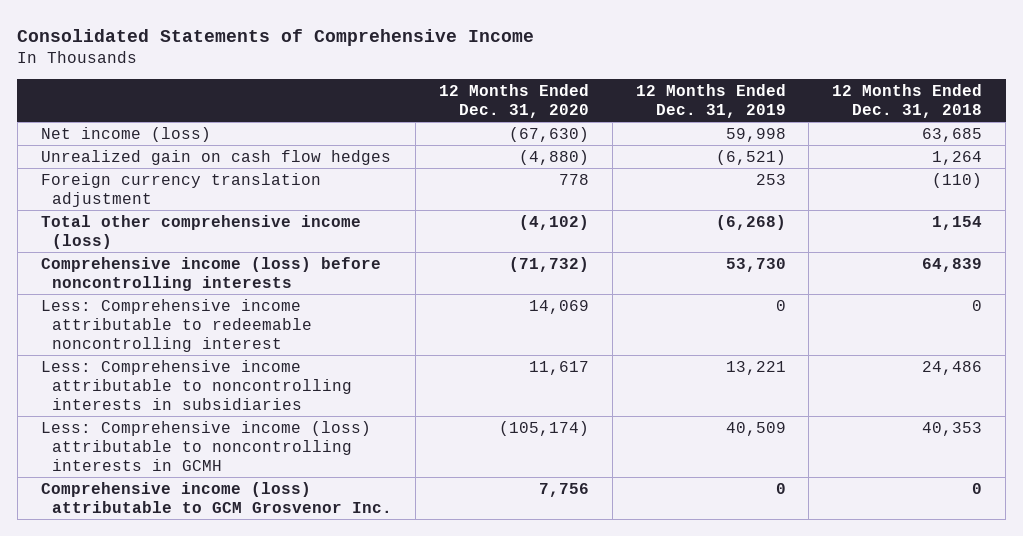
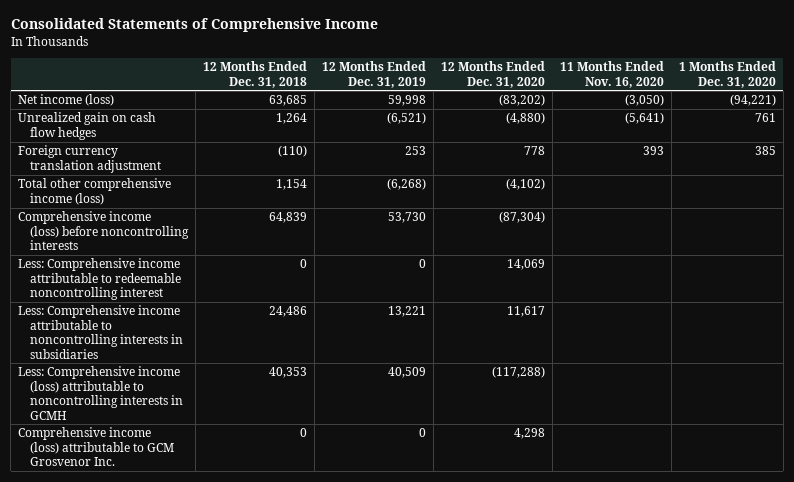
- | 12 Months Ended Dec. 31, 2020 | 12 Months Ended Dec. 31, 2019 | 12 Months Ended Dec. 31, 2018
+ | 12 Months Ended Dec. 31, 2018 | 12 Months Ended Dec. 31, 2019 | 12 Months Ended Dec. 31, 2020 | 11 Months Ended Nov. 16, 2020 | 1 Months Ended Dec. 31, 2020
- Net income (loss) | (67,630) | 59,998 | 63,685
+ Net income (loss) | 63,685 | 59,998 | (83,202) | (3,050) | (94,221)
- Comprehensive income (loss) before noncontrolling interests | (71,732) | 53,730 | 64,839
+ Comprehensive income (loss) before noncontrolling interests | 64,839 | 53,730 | (87,304) | |
- Less: Comprehensive income (loss) attributable to noncontrolling interests in GCMH | (105,174) | 40,509 | 40,353
- Comprehensive income (loss) attributable to GCM Grosvenor Inc. | 7,756 | 0 | 0
+ Less: Comprehensive income (loss) attributable to noncontrolling interests in GCMH | 40,353 | 40,509 | (117,288) | |
+ Comprehensive income (loss) attributable to GCM Grosvenor Inc. | 0 | 0 | 4,298 | |

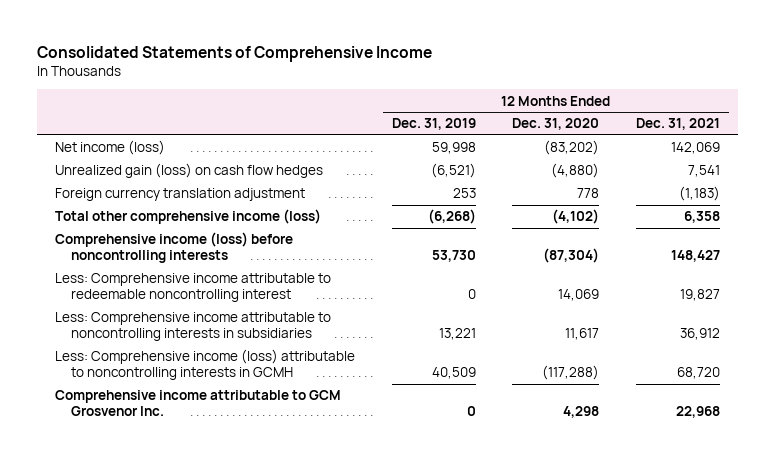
- | 12 Months Ended Dec. 31, 2018 | 12 Months Ended Dec. 31, 2019 | 12 Months Ended Dec. 31, 2020 | 11 Months Ended Nov. 16, 2020 | 1 Months Ended Dec. 31, 2020
+ | 12 Months Ended Dec. 31, 2019 | 12 Months Ended Dec. 31, 2020 | 12 Months Ended Dec. 31, 2021
- Unrealized gain on cash flow hedges | 1,264 | (6,521) | (4,880) | (5,641) | 761
+ Unrealized gain (loss) on cash flow hedges | (6,521) | (4,880) | 7,541
- Comprehensive income (loss) attributable to GCM Grosvenor Inc. | 0 | 0 | 4,298 | |
+ Comprehensive income attributable to GCM Grosvenor Inc. | 0 | 4,298 | 22,968

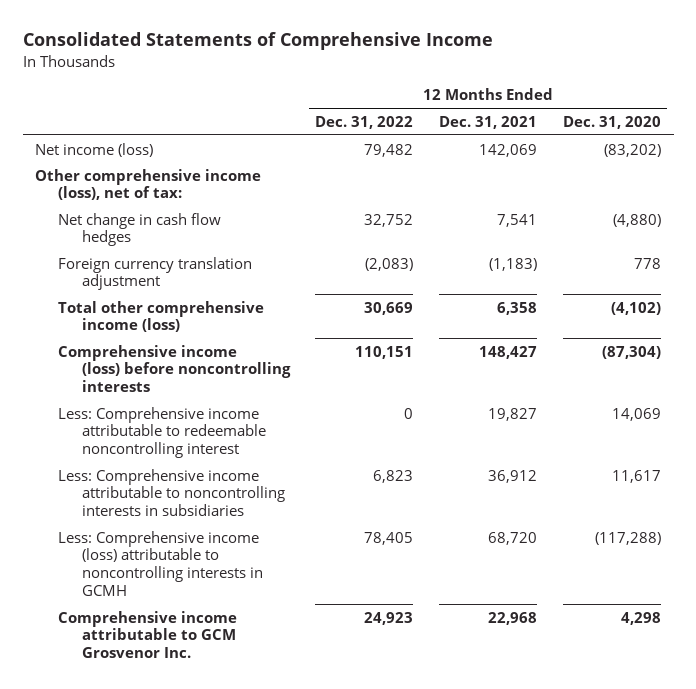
- | 12 Months Ended Dec. 31, 2019 | 12 Months Ended Dec. 31, 2020 | 12 Months Ended Dec. 31, 2021
+ | 12 Months Ended Dec. 31, 2022 | 12 Months Ended Dec. 31, 2021 | 12 Months Ended Dec. 31, 2020
- Unrealized gain (loss) on cash flow hedges | (6,521) | (4,880) | 7,541
+ Other comprehensive income (loss), net of tax:
+ Net change in cash flow hedges | 32,752 | 7,541 | (4,880)

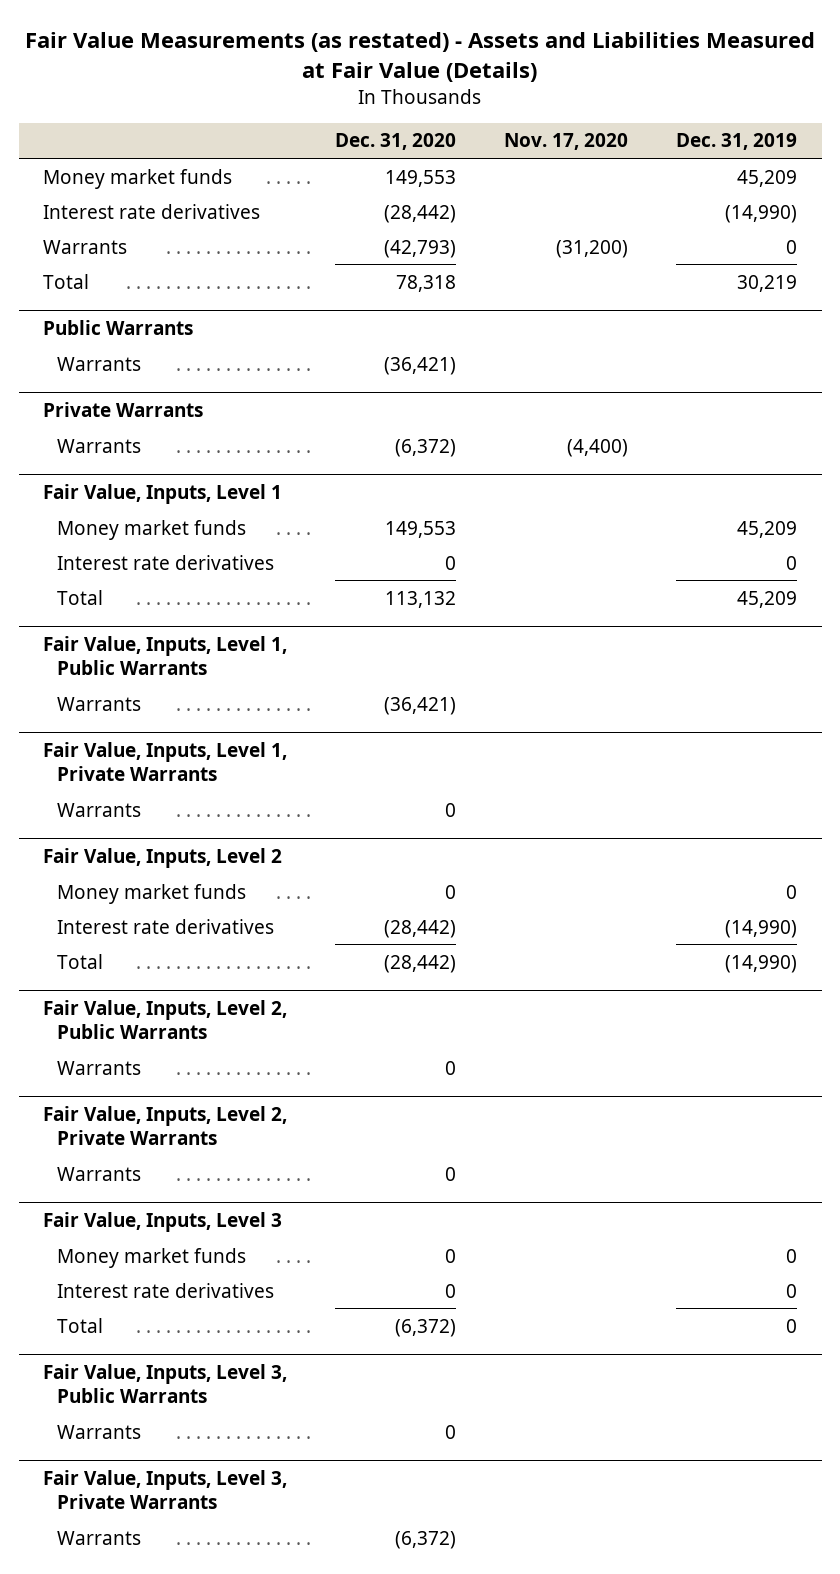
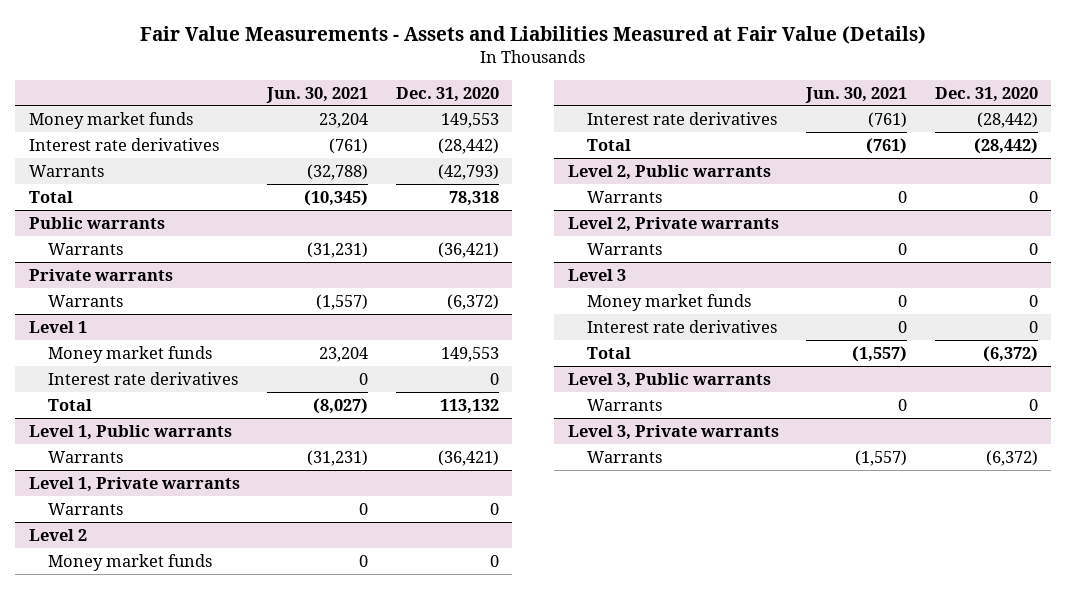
- Fair Value Measurements (as restated) - Assets and Liabilities Measured at Fair Value (Details)
+ Fair Value Measurements - Assets and Liabilities Measured at Fair Value (Details)
- | Dec. 31, 2020 | Nov. 17, 2020 | Dec. 31, 2019
+ | Jun. 30, 2021 | Dec. 31, 2020
- Public Warrants
+ Public warrants
- Private Warrants
+ Private warrants
- Fair Value, Inputs, Level 1
+ Level 1
- Fair Value, Inputs, Level 1, Public Warrants
+ Level 1, Public warrants
- Fair Value, Inputs, Level 1, Private Warrants
+ Level 1, Private warrants
- Fair Value, Inputs, Level 2
+ Level 2
- Fair Value, Inputs, Level 2, Public Warrants
+ Level 2, Public warrants
- Fair Value, Inputs, Level 2, Private Warrants
+ Level 2, Private warrants
- Fair Value, Inputs, Level 3
+ Level 3
- Fair Value, Inputs, Level 3, Public Warrants
+ Level 3, Public warrants
- Fair Value, Inputs, Level 3, Private Warrants
+ Level 3, Private warrants

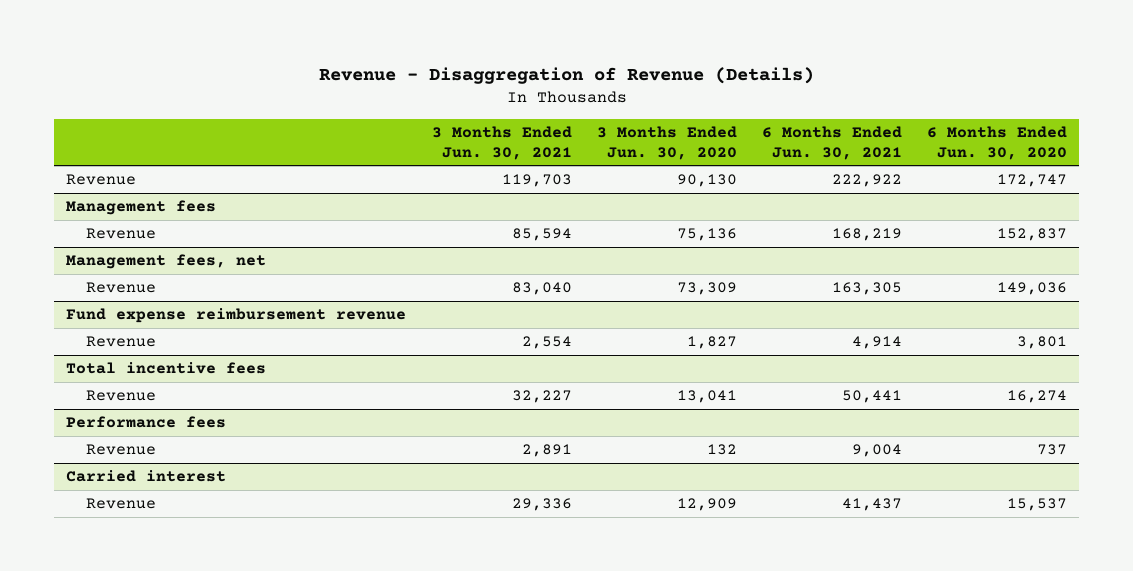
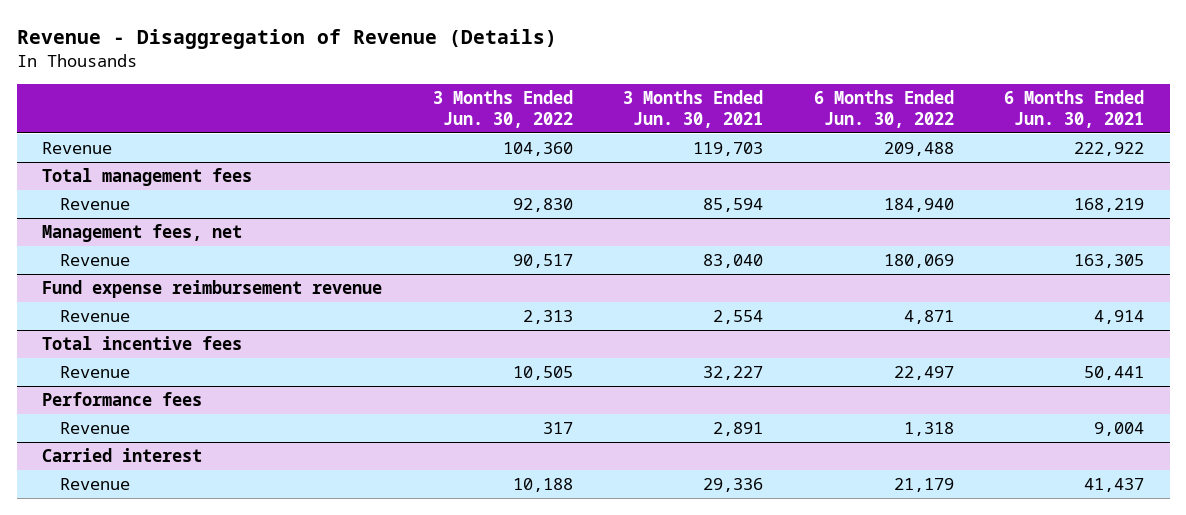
- | 3 Months Ended Jun. 30, 2021 | 3 Months Ended Jun. 30, 2020 | 6 Months Ended Jun. 30, 2021 | 6 Months Ended Jun. 30, 2020
+ | 3 Months Ended Jun. 30, 2022 | 3 Months Ended Jun. 30, 2021 | 6 Months Ended Jun. 30, 2022 | 6 Months Ended Jun. 30, 2021
- Management fees
+ Total management fees

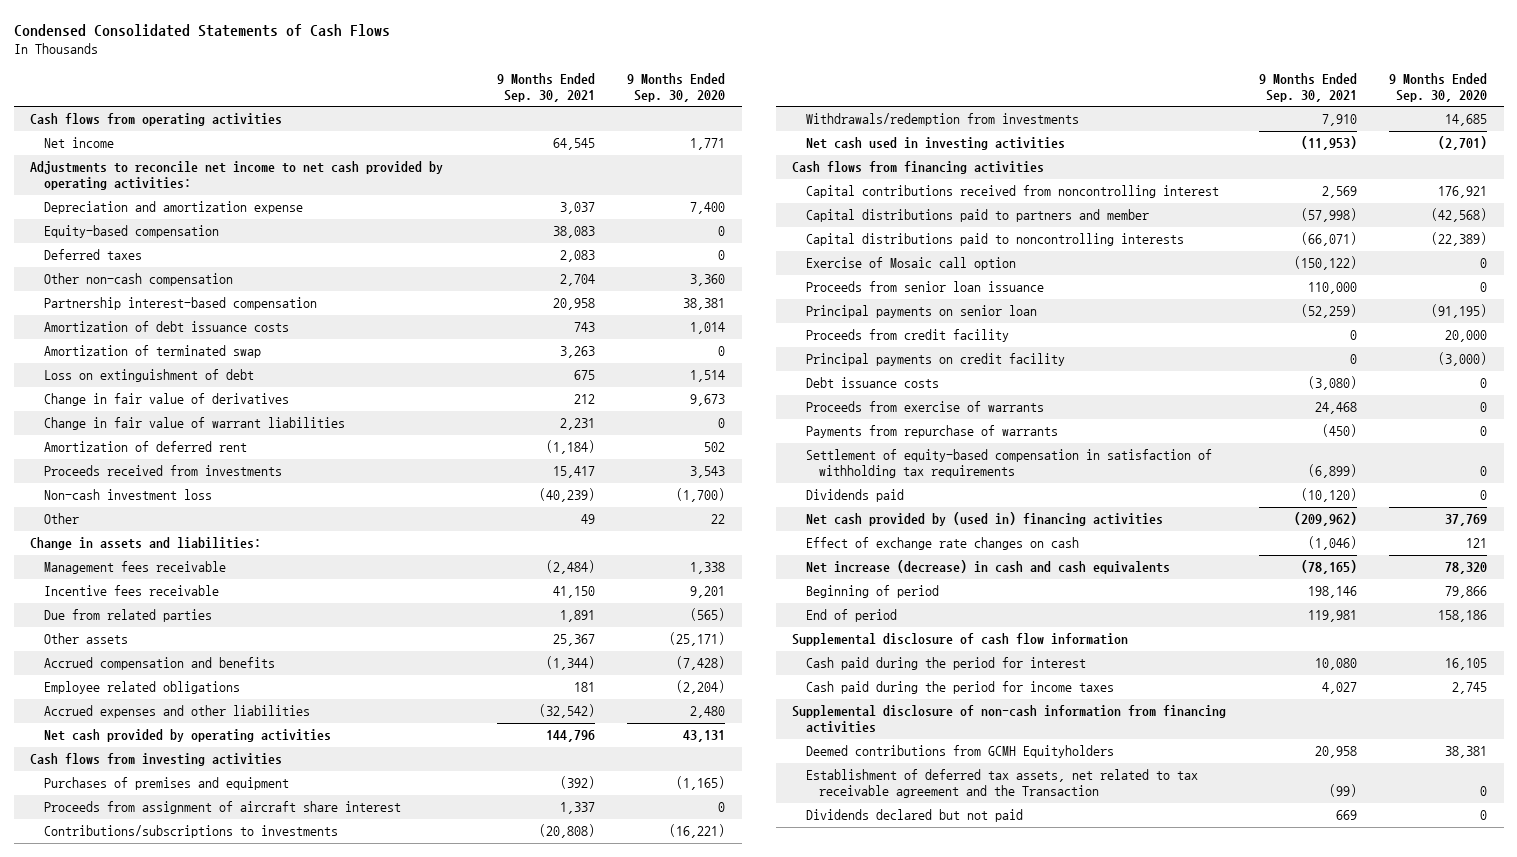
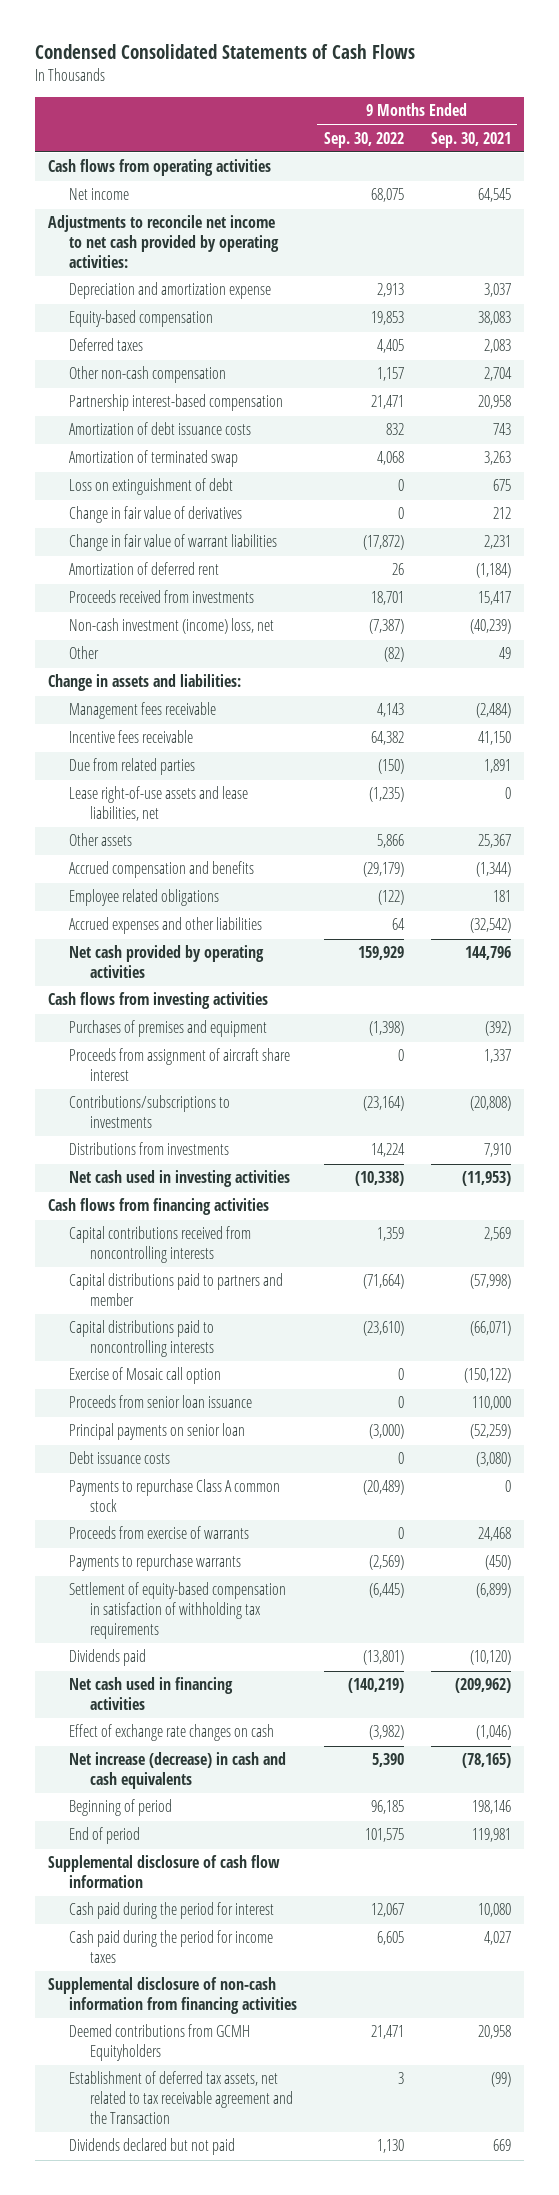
- | 9 Months Ended Sep. 30, 2021 | 9 Months Ended Sep. 30, 2020
+ | 9 Months Ended Sep. 30, 2022 | 9 Months Ended Sep. 30, 2021
- Non-cash investment loss | (40,239) | (1,700)
+ Non-cash investment (income) loss, net | (7,387) | (40,239)
+ Lease right-of-use assets and lease liabilities, net | (1,235) | 0
- Withdrawals/redemption from investments | 7,910 | 14,685
+ Distributions from investments | 14,224 | 7,910
- Capital contributions received from noncontrolling interest | 2,569 | 176,921
+ Capital contributions received from noncontrolling interests | 1,359 | 2,569
- Proceeds from credit facility | 0 | 20,000
- Principal payments on credit facility | 0 | (3,000)
+ Payments to repurchase Class A common stock | (20,489) | 0
- Payments from repurchase of warrants | (450) | 0
+ Payments to repurchase warrants | (2,569) | (450)
- Net cash provided by (used in) financing activities | (209,962) | 37,769
+ Net cash used in financing activities | (140,219) | (209,962)

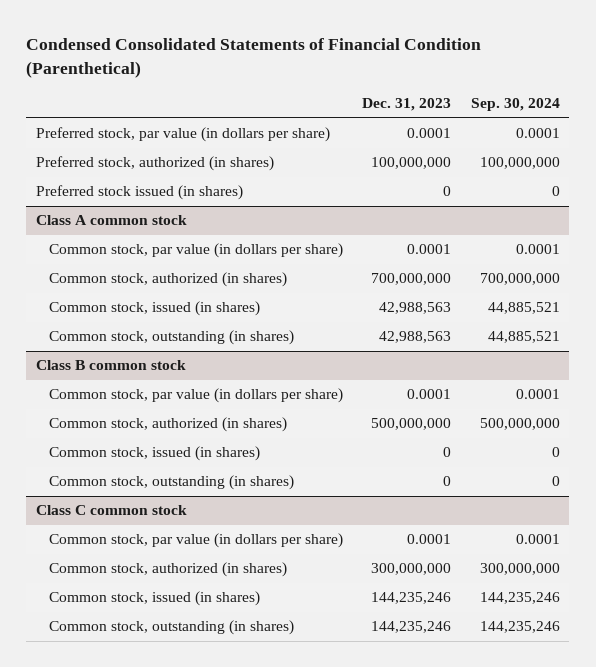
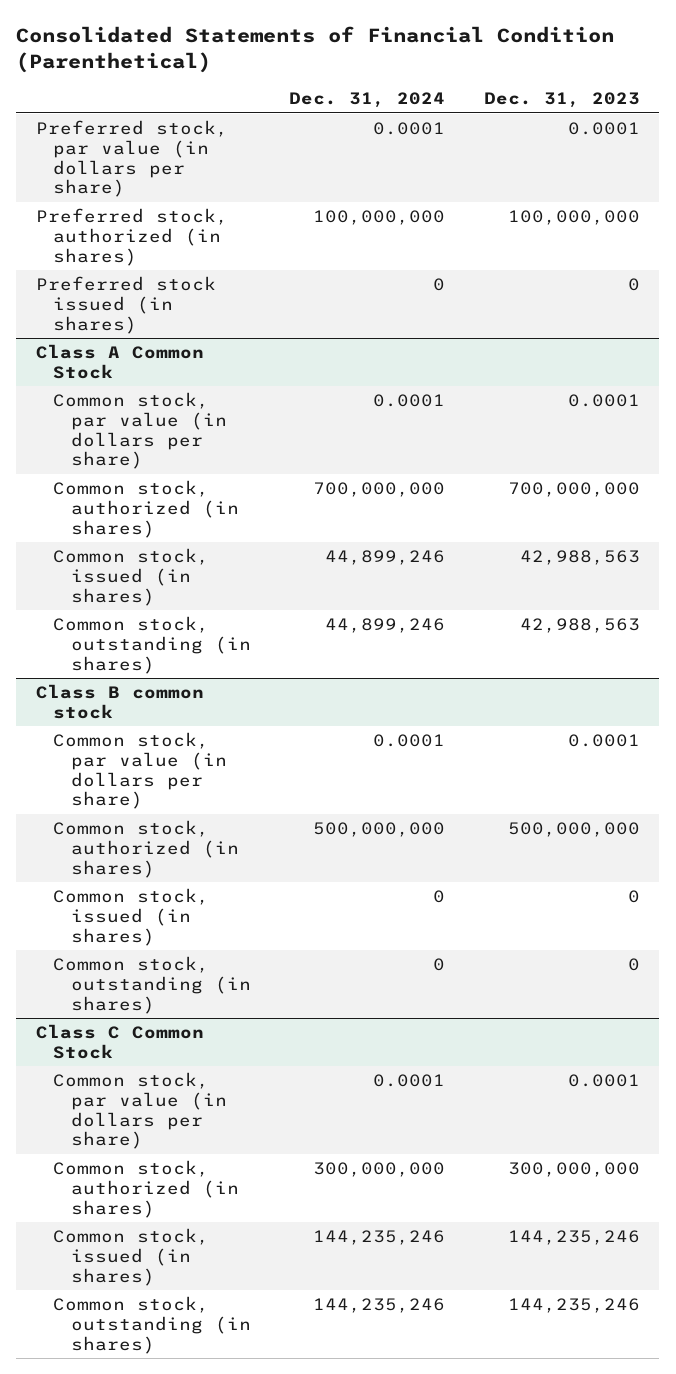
- Condensed Consolidated Statements of Financial Condition (Parenthetical)
+ Consolidated Statements of Financial Condition (Parenthetical)
- | Dec. 31, 2023 | Sep. 30, 2024
+ | Dec. 31, 2024 | Dec. 31, 2023
- Class A common stock
+ Class A Common Stock
- Class C common stock
+ Class C Common Stock

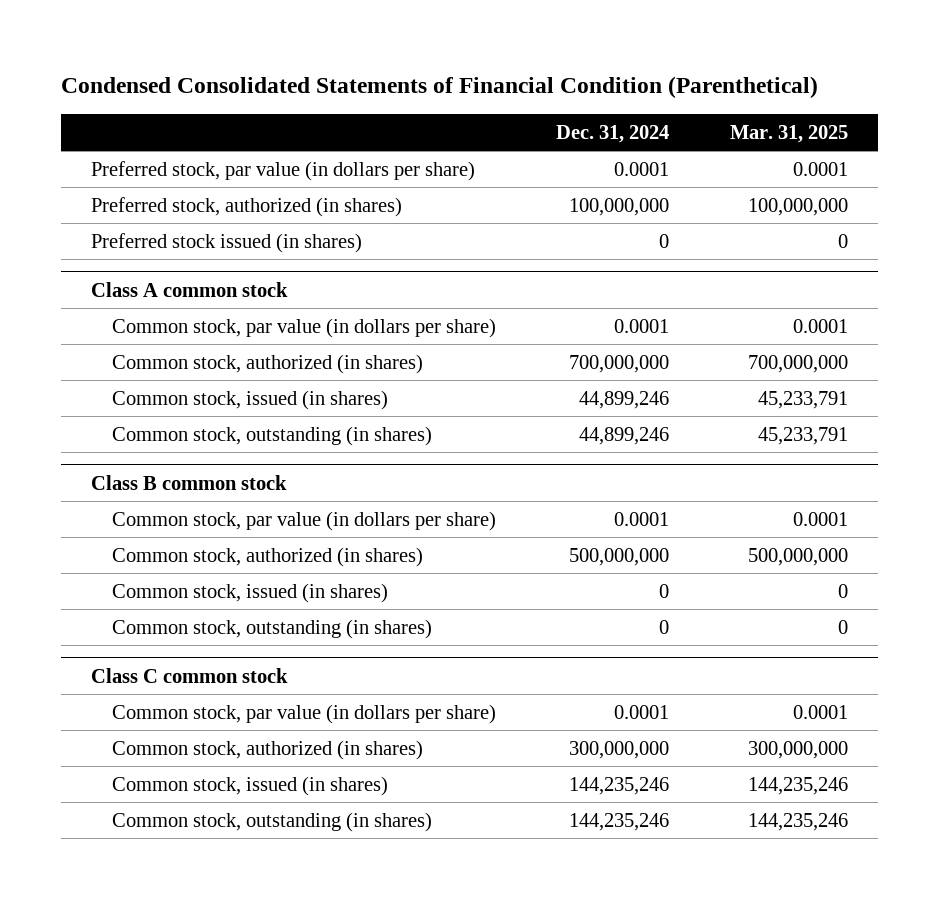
- Consolidated Statements of Financial Condition (Parenthetical)
+ Condensed Consolidated Statements of Financial Condition (Parenthetical)
- | Dec. 31, 2024 | Dec. 31, 2023
+ | Dec. 31, 2024 | Mar. 31, 2025
- Class A Common Stock
+ Class A common stock
- Class C Common Stock
+ Class C common stock

